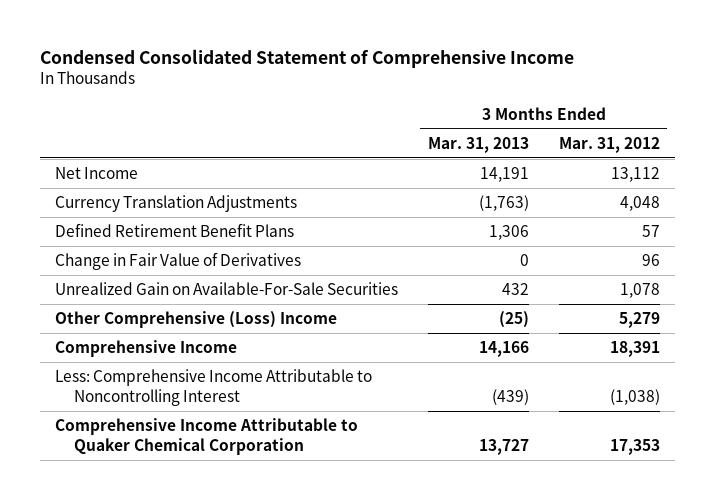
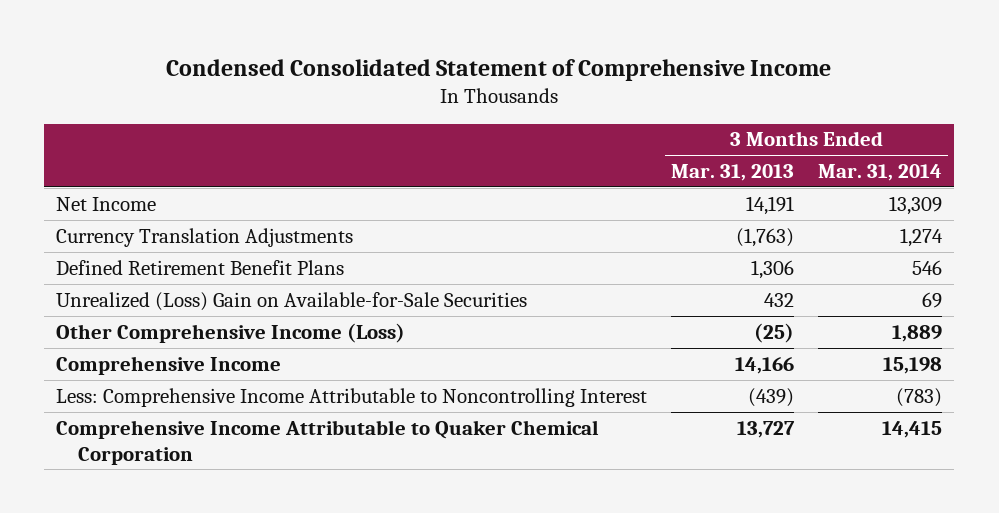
- | 3 Months Ended Mar. 31, 2013 | 3 Months Ended Mar. 31, 2012
+ | 3 Months Ended Mar. 31, 2013 | 3 Months Ended Mar. 31, 2014
- Change in Fair Value of Derivatives | 0 | 96
- Unrealized Gain on Available-For-Sale Securities | 432 | 1,078
- Other Comprehensive (Loss) Income | (25) | 5,279
+ Unrealized (Loss) Gain on Available-for-Sale Securities | 432 | 69
+ Other Comprehensive Income (Loss) | (25) | 1,889

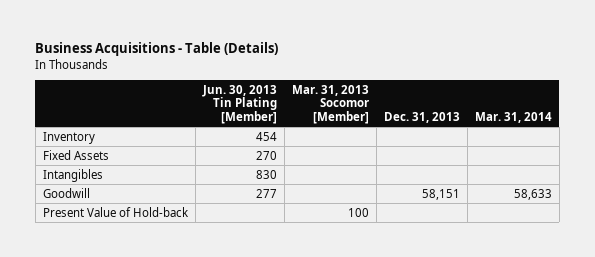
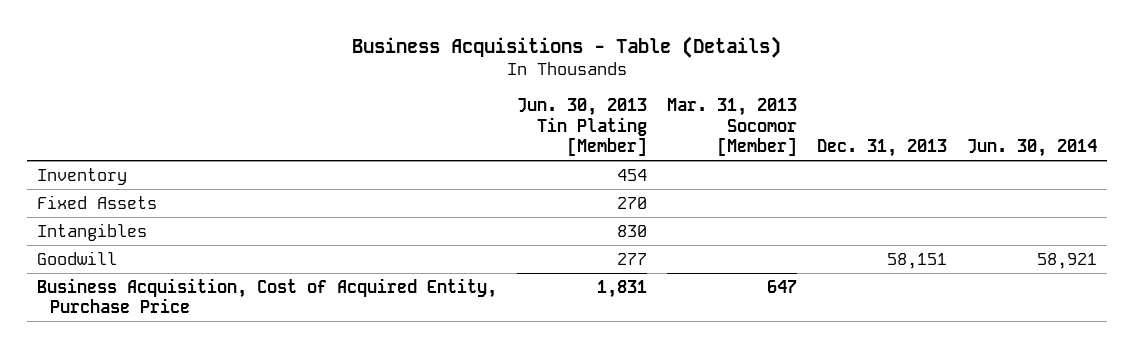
- | Jun. 30, 2013 Tin Plating [Member] | Mar. 31, 2013 Socomor [Member] | Dec. 31, 2013 | Mar. 31, 2014
+ | Jun. 30, 2013 Tin Plating [Member] | Mar. 31, 2013 Socomor [Member] | Dec. 31, 2013 | Jun. 30, 2014
- Present Value of Hold-back | | 100 | |
+ Business Acquisition, Cost of Acquired Entity, Purchase Price | 1,831 | 647 | |

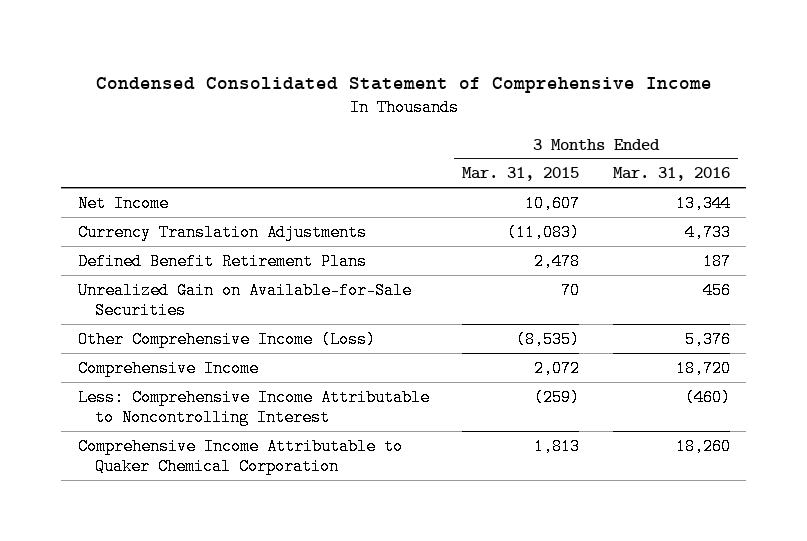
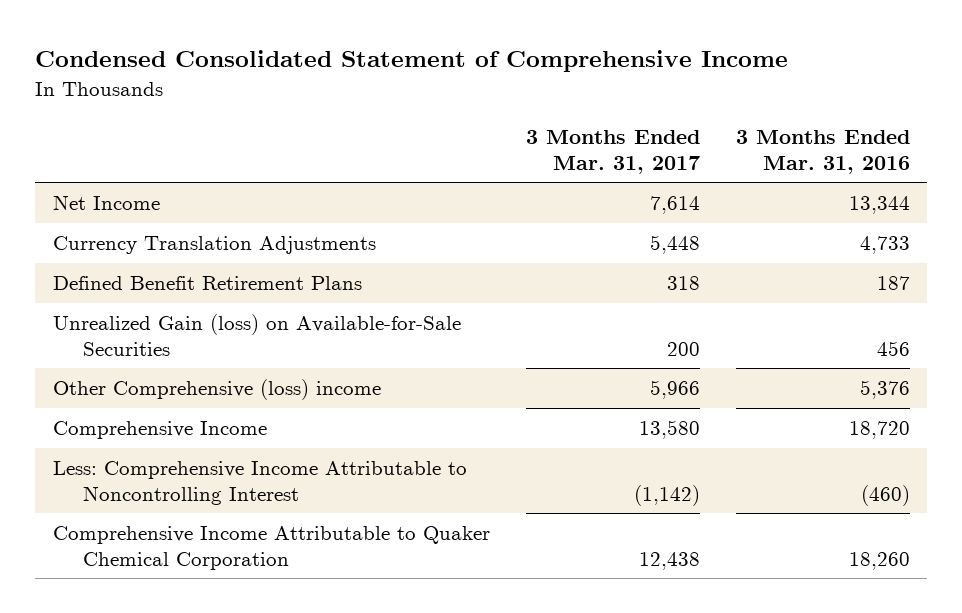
- | 3 Months Ended Mar. 31, 2015 | 3 Months Ended Mar. 31, 2016
+ | 3 Months Ended Mar. 31, 2017 | 3 Months Ended Mar. 31, 2016
- Unrealized Gain on Available-for-Sale Securities | 70 | 456
- Other Comprehensive Income (Loss) | (8,535) | 5,376
+ Unrealized Gain (loss) on Available-for-Sale Securities | 200 | 456
+ Other Comprehensive (loss) income | 5,966 | 5,376

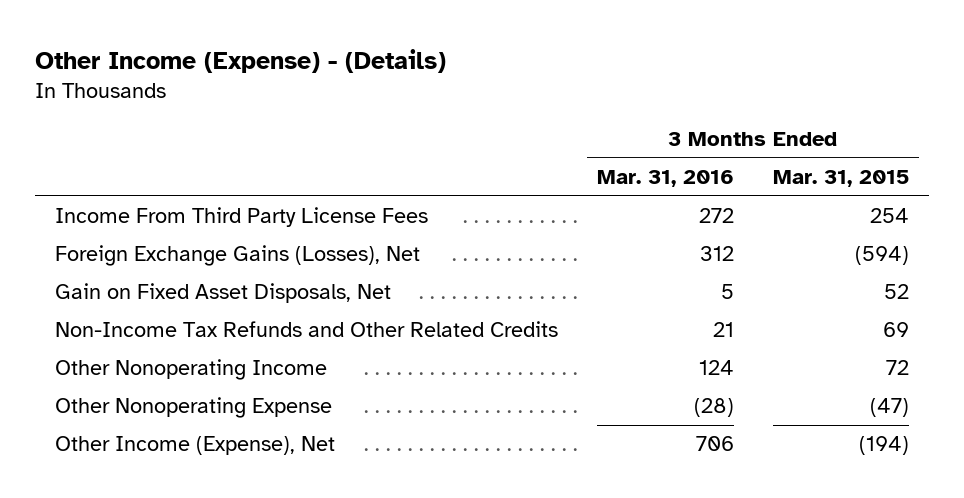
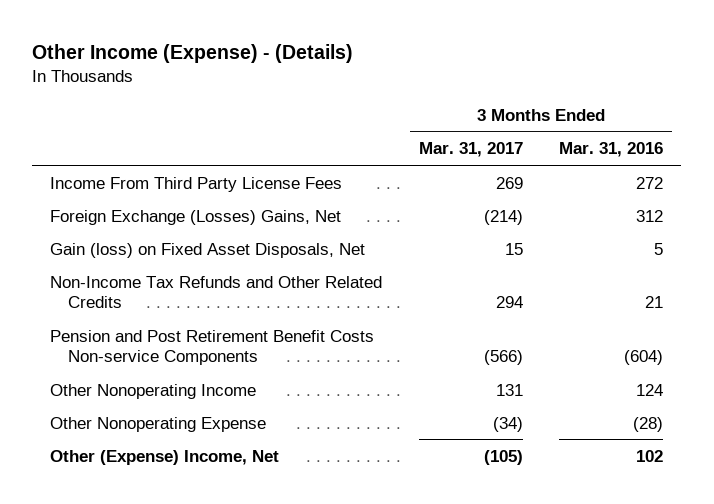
- | 3 Months Ended Mar. 31, 2016 | 3 Months Ended Mar. 31, 2015
+ | 3 Months Ended Mar. 31, 2017 | 3 Months Ended Mar. 31, 2016
- Foreign Exchange Gains (Losses), Net | 312 | (594)
- Gain on Fixed Asset Disposals, Net | 5 | 52
+ Foreign Exchange (Losses) Gains, Net | (214) | 312
+ Gain (loss) on Fixed Asset Disposals, Net | 15 | 5
+ Pension and Post Retirement Benefit Costs Non-service Components | (566) | (604)
- Other Income (Expense), Net | 706 | (194)
+ Other (Expense) Income, Net | (105) | 102

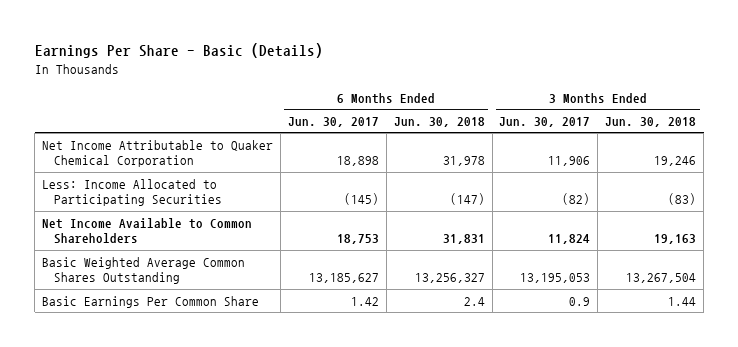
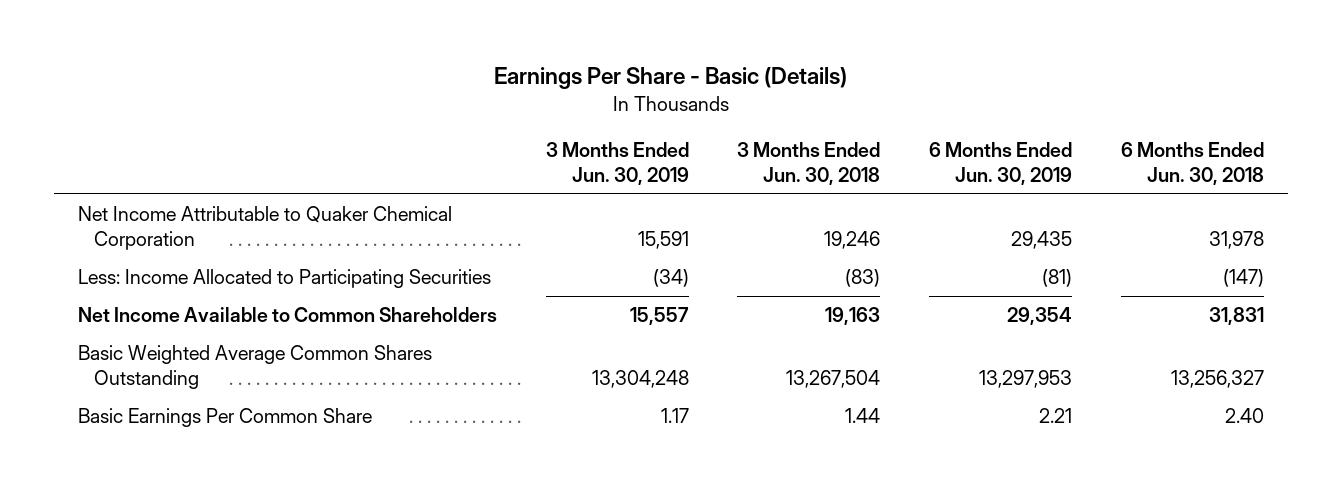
- | 6 Months Ended Jun. 30, 2017 | 6 Months Ended Jun. 30, 2018 | 3 Months Ended Jun. 30, 2017 | 3 Months Ended Jun. 30, 2018
+ | 3 Months Ended Jun. 30, 2019 | 3 Months Ended Jun. 30, 2018 | 6 Months Ended Jun. 30, 2019 | 6 Months Ended Jun. 30, 2018
- Basic Earnings Per Common Share | 1.42 | 2.4 | 0.9 | 1.44
+ Basic Earnings Per Common Share | 1.17 | 1.44 | 2.21 | 2.40

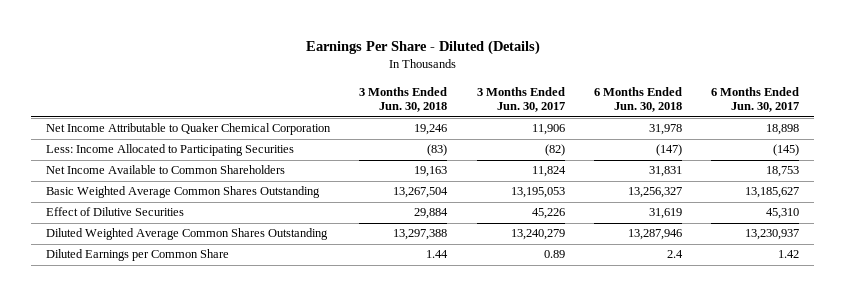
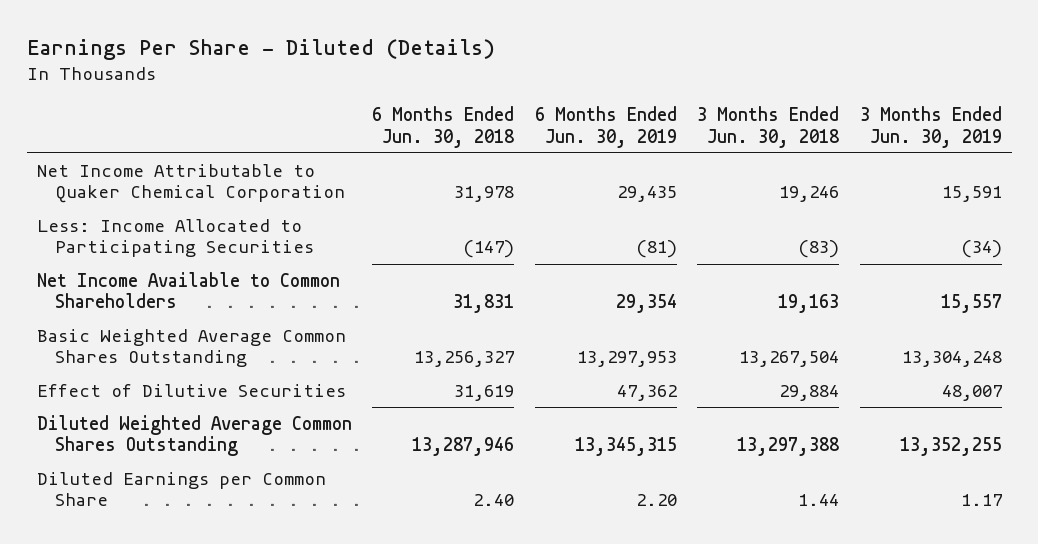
- | 3 Months Ended Jun. 30, 2018 | 3 Months Ended Jun. 30, 2017 | 6 Months Ended Jun. 30, 2018 | 6 Months Ended Jun. 30, 2017
+ | 6 Months Ended Jun. 30, 2018 | 6 Months Ended Jun. 30, 2019 | 3 Months Ended Jun. 30, 2018 | 3 Months Ended Jun. 30, 2019
- Diluted Earnings per Common Share | 1.44 | 0.89 | 2.4 | 1.42
+ Diluted Earnings per Common Share | 2.40 | 2.20 | 1.44 | 1.17

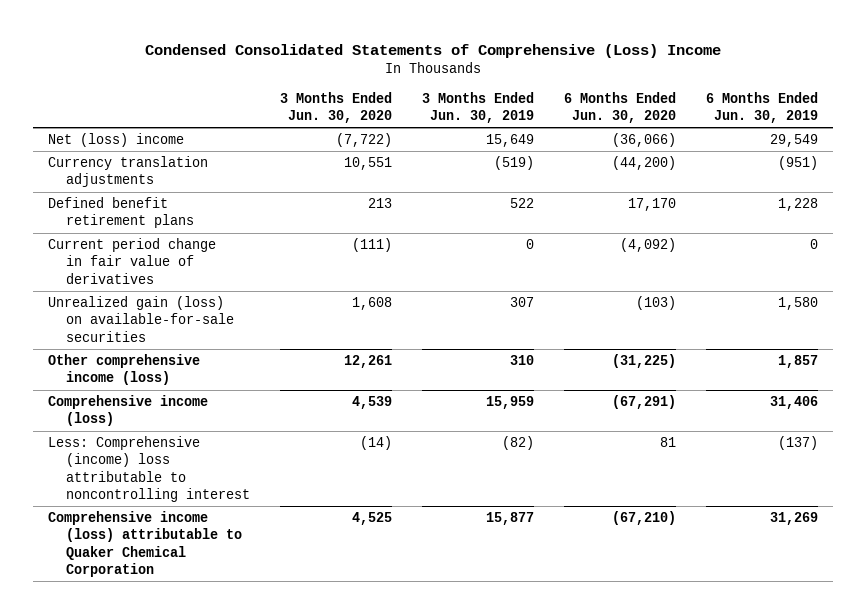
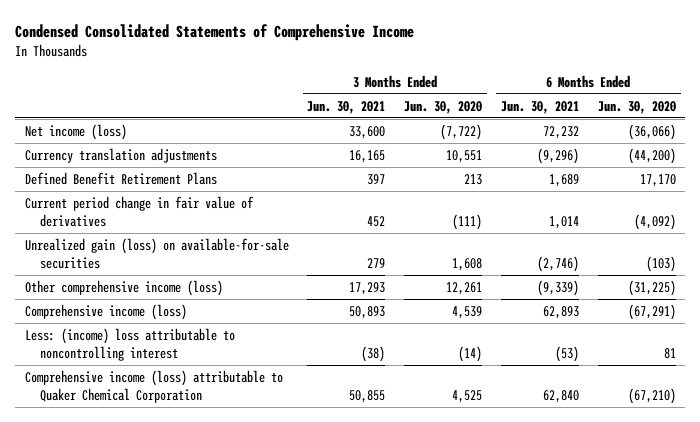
- Condensed Consolidated Statements of Comprehensive (Loss) Income
+ Condensed Consolidated Statements of Comprehensive Income
- | 3 Months Ended Jun. 30, 2020 | 3 Months Ended Jun. 30, 2019 | 6 Months Ended Jun. 30, 2020 | 6 Months Ended Jun. 30, 2019
+ | 3 Months Ended Jun. 30, 2021 | 3 Months Ended Jun. 30, 2020 | 6 Months Ended Jun. 30, 2021 | 6 Months Ended Jun. 30, 2020
- Net (loss) income | (7,722) | 15,649 | (36,066) | 29,549
+ Net income (loss) | 33,600 | (7,722) | 72,232 | (36,066)
- Defined benefit retirement plans | 213 | 522 | 17,170 | 1,228
+ Defined Benefit Retirement Plans | 397 | 213 | 1,689 | 17,170
- Less: Comprehensive (income) loss attributable to noncontrolling interest | (14) | (82) | 81 | (137)
+ Less: (income) loss attributable to noncontrolling interest | (38) | (14) | (53) | 81

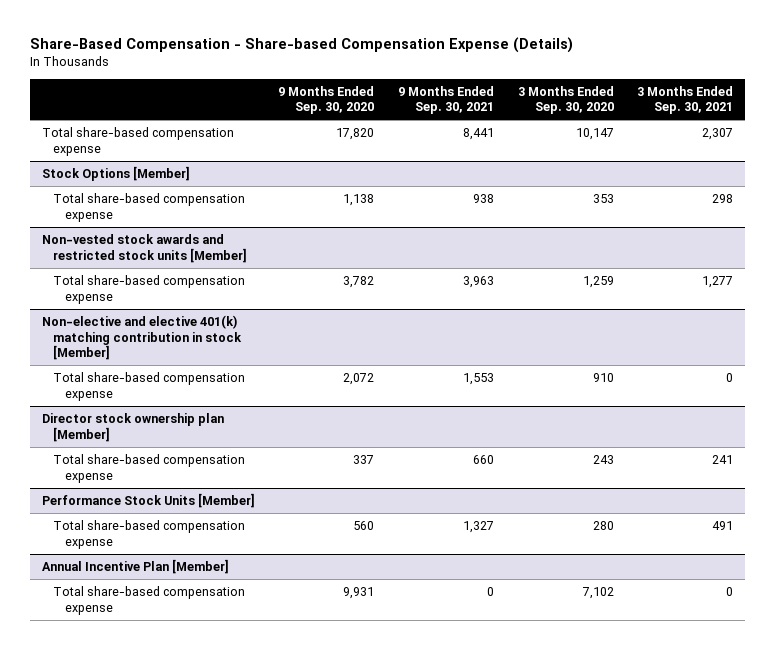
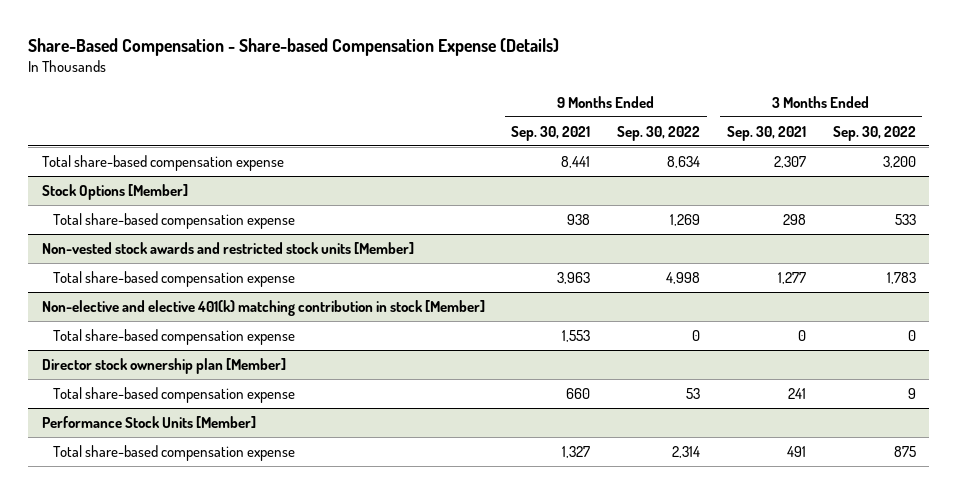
- | 9 Months Ended Sep. 30, 2020 | 9 Months Ended Sep. 30, 2021 | 3 Months Ended Sep. 30, 2020 | 3 Months Ended Sep. 30, 2021
+ | 9 Months Ended Sep. 30, 2021 | 9 Months Ended Sep. 30, 2022 | 3 Months Ended Sep. 30, 2021 | 3 Months Ended Sep. 30, 2022
- Annual Incentive Plan [Member]
- Total share-based compensation expense | 9,931 | 0 | 7,102 | 0

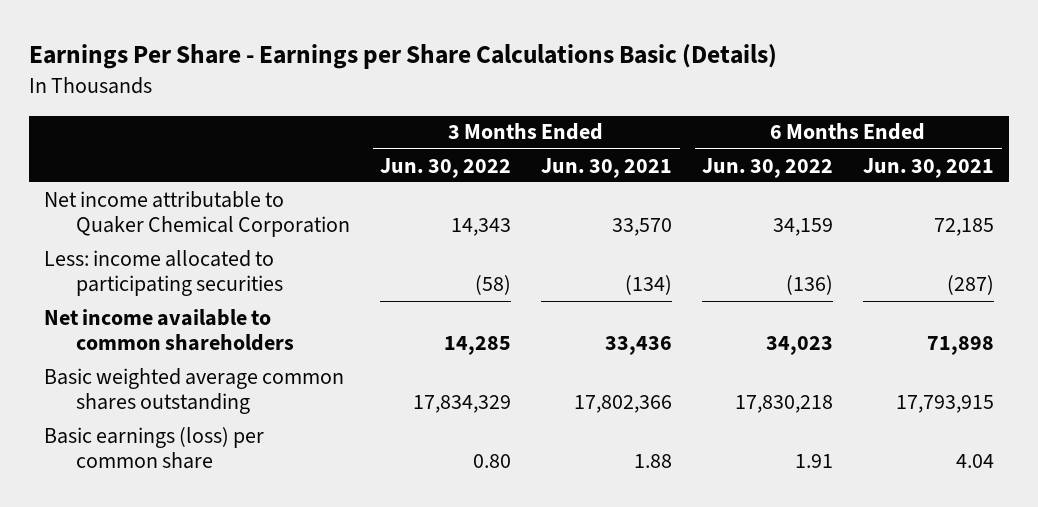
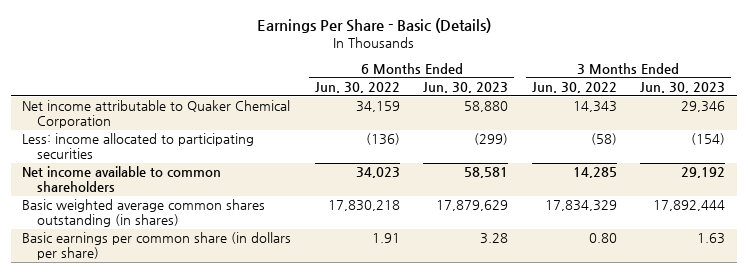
- Earnings Per Share - Earnings per Share Calculations Basic (Details)
+ Earnings Per Share - Basic (Details)
- | 3 Months Ended Jun. 30, 2022 | 3 Months Ended Jun. 30, 2021 | 6 Months Ended Jun. 30, 2022 | 6 Months Ended Jun. 30, 2021
+ | 6 Months Ended Jun. 30, 2022 | 6 Months Ended Jun. 30, 2023 | 3 Months Ended Jun. 30, 2022 | 3 Months Ended Jun. 30, 2023
- Basic weighted average common shares outstanding | 17,834,329 | 17,802,366 | 17,830,218 | 17,793,915
- Basic earnings (loss) per common share | 0.80 | 1.88 | 1.91 | 4.04
+ Basic weighted average common shares outstanding (in shares) | 17,830,218 | 17,879,629 | 17,834,329 | 17,892,444
+ Basic earnings per common share (in dollars per share) | 1.91 | 3.28 | 0.80 | 1.63

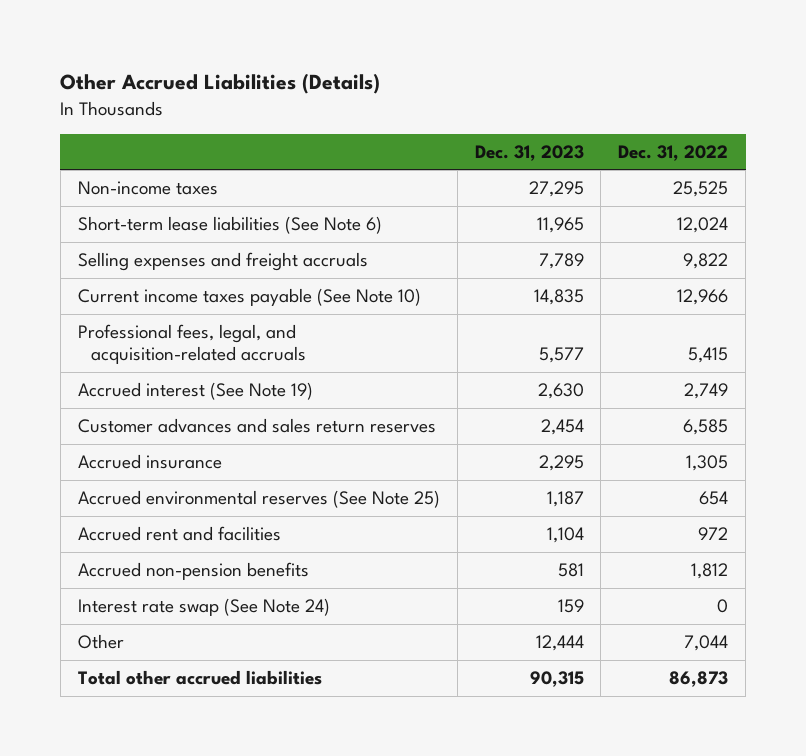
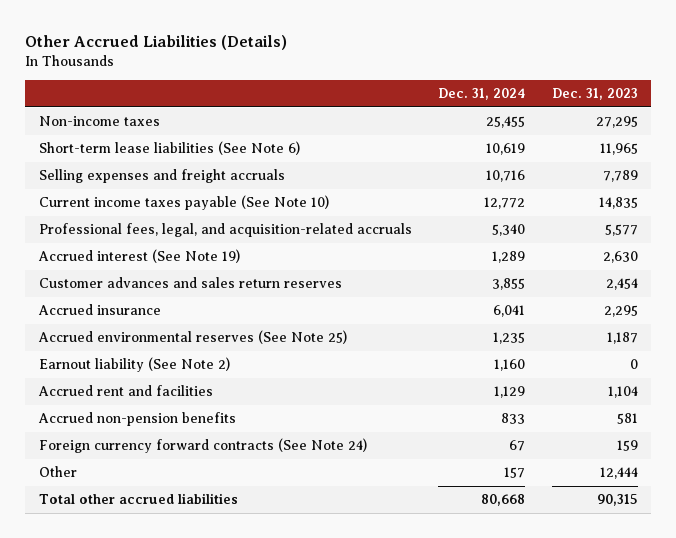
- | Dec. 31, 2023 | Dec. 31, 2022
+ | Dec. 31, 2024 | Dec. 31, 2023
+ Earnout liability (See Note 2) | 1,160 | 0
- Interest rate swap (See Note 24) | 159 | 0
+ Foreign currency forward contracts (See Note 24) | 67 | 159

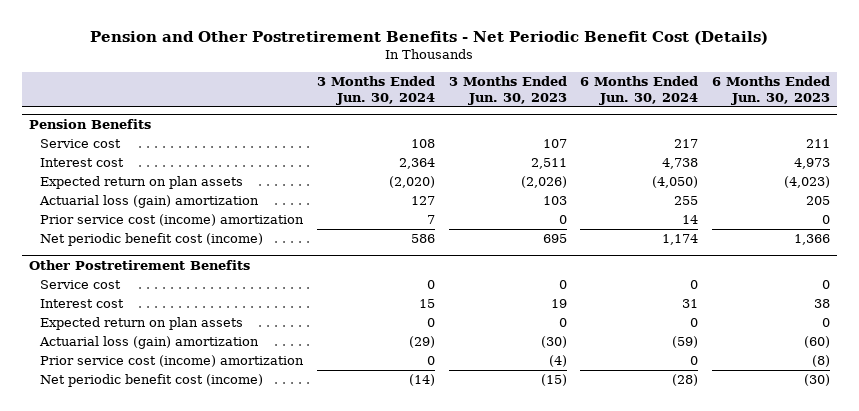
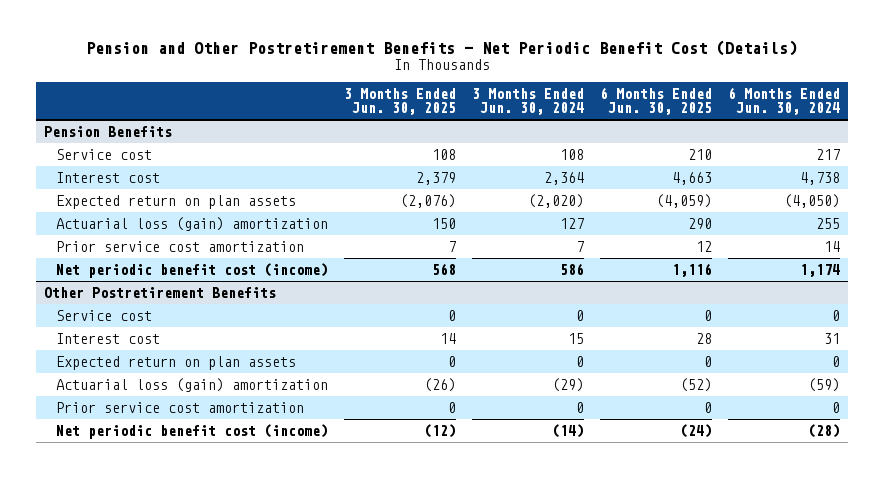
- | 3 Months Ended Jun. 30, 2024 | 3 Months Ended Jun. 30, 2023 | 6 Months Ended Jun. 30, 2024 | 6 Months Ended Jun. 30, 2023
+ | 3 Months Ended Jun. 30, 2025 | 3 Months Ended Jun. 30, 2024 | 6 Months Ended Jun. 30, 2025 | 6 Months Ended Jun. 30, 2024
@ Pension Benefits
- Prior service cost (income) amortization | 7 | 0 | 14 | 0
+ Prior service cost amortization | 7 | 7 | 12 | 14
@ Other Postretirement Benefits
- Prior service cost (income) amortization | 0 | (4) | 0 | (8)
+ Prior service cost amortization | 0 | 0 | 0 | 0

